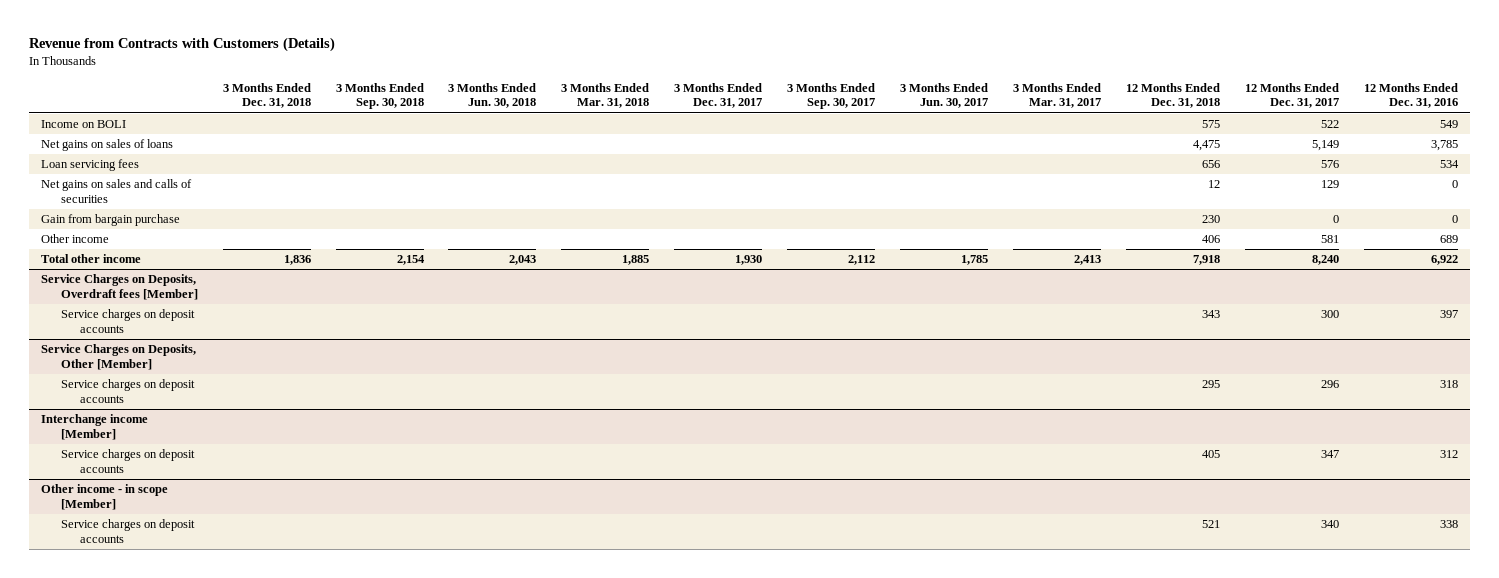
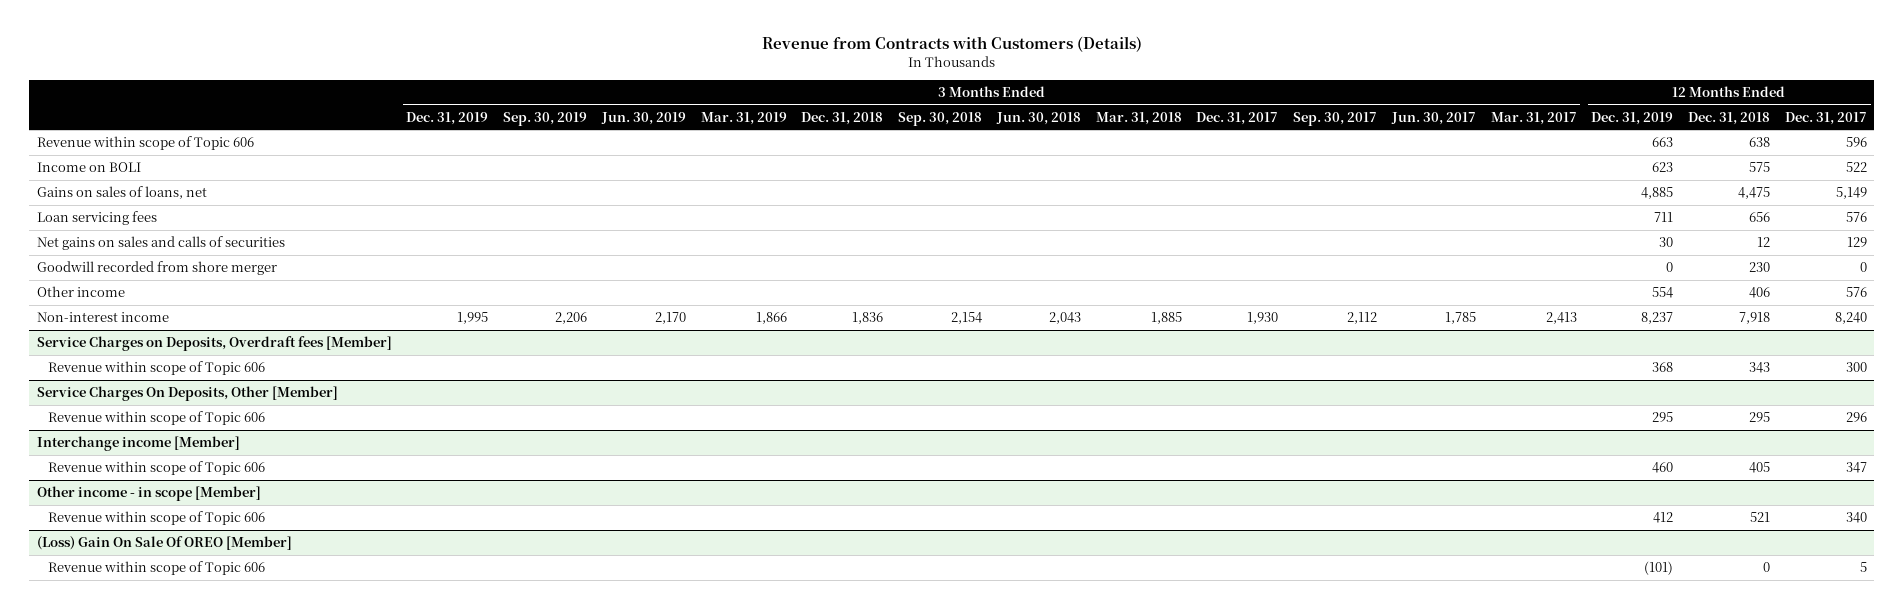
- | 3 Months Ended Dec. 31, 2018 | 3 Months Ended Sep. 30, 2018 | 3 Months Ended Jun. 30, 2018 | 3 Months Ended Mar. 31, 2018 | 3 Months Ended Dec. 31, 2017 | 3 Months Ended Sep. 30, 2017 | 3 Months Ended Jun. 30, 2017 | 3 Months Ended Mar. 31, 2017 | 12 Months Ended Dec. 31, 2018 | 12 Months Ended Dec. 31, 2017 | 12 Months Ended Dec. 31, 2016
+ | 3 Months Ended Dec. 31, 2019 | 3 Months Ended Sep. 30, 2019 | 3 Months Ended Jun. 30, 2019 | 3 Months Ended Mar. 31, 2019 | 3 Months Ended Dec. 31, 2018 | 3 Months Ended Sep. 30, 2018 | 3 Months Ended Jun. 30, 2018 | 3 Months Ended Mar. 31, 2018 | 3 Months Ended Dec. 31, 2017 | 3 Months Ended Sep. 30, 2017 | 3 Months Ended Jun. 30, 2017 | 3 Months Ended Mar. 31, 2017 | 12 Months Ended Dec. 31, 2019 | 12 Months Ended Dec. 31, 2018 | 12 Months Ended Dec. 31, 2017
+ Revenue within scope of Topic 606 | | | | | | | | | | | | | 663 | 638 | 596
- Net gains on sales of loans | | | | | | | | | 4,475 | 5,149 | 3,785
+ Gains on sales of loans, net | | | | | | | | | | | | | 4,885 | 4,475 | 5,149
- Gain from bargain purchase | | | | | | | | | 230 | 0 | 0
- Other income | | | | | | | | | 406 | 581 | 689
- Total other income | 1,836 | 2,154 | 2,043 | 1,885 | 1,930 | 2,112 | 1,785 | 2,413 | 7,918 | 8,240 | 6,922
+ Goodwill recorded from shore merger | | | | | | | | | | | | | 0 | 230 | 0
+ Other income | | | | | | | | | | | | | 554 | 406 | 576
+ Non-interest income | 1,995 | 2,206 | 2,170 | 1,866 | 1,836 | 2,154 | 2,043 | 1,885 | 1,930 | 2,112 | 1,785 | 2,413 | 8,237 | 7,918 | 8,240
@ Service Charges on Deposits, Overdraft fees [Member]
- Service charges on deposit accounts | | | | | | | | | 343 | 300 | 397
- Service Charges on Deposits, Other [Member]
- Service charges on deposit accounts | | | | | | | | | 295 | 296 | 318
@ Service Charges on Deposits, Overdraft fees [Member]
+ Revenue within scope of Topic 606 | | | | | | | | | | | | | 368 | 343 | 300
+ Service Charges On Deposits, Other [Member]
+ Revenue within scope of Topic 606 | | | | | | | | | | | | | 295 | 295 | 296
@ Interchange income [Member]
- Service charges on deposit accounts | | | | | | | | | 405 | 347 | 312
+ Revenue within scope of Topic 606 | | | | | | | | | | | | | 460 | 405 | 347
@ Other income - in scope [Member]
- Service charges on deposit accounts | | | | | | | | | 521 | 340 | 338
+ Revenue within scope of Topic 606 | | | | | | | | | | | | | 412 | 521 | 340
+ (Loss) Gain On Sale Of OREO [Member]
+ Revenue within scope of Topic 606 | | | | | | | | | | | | | (101) | 0 | 5

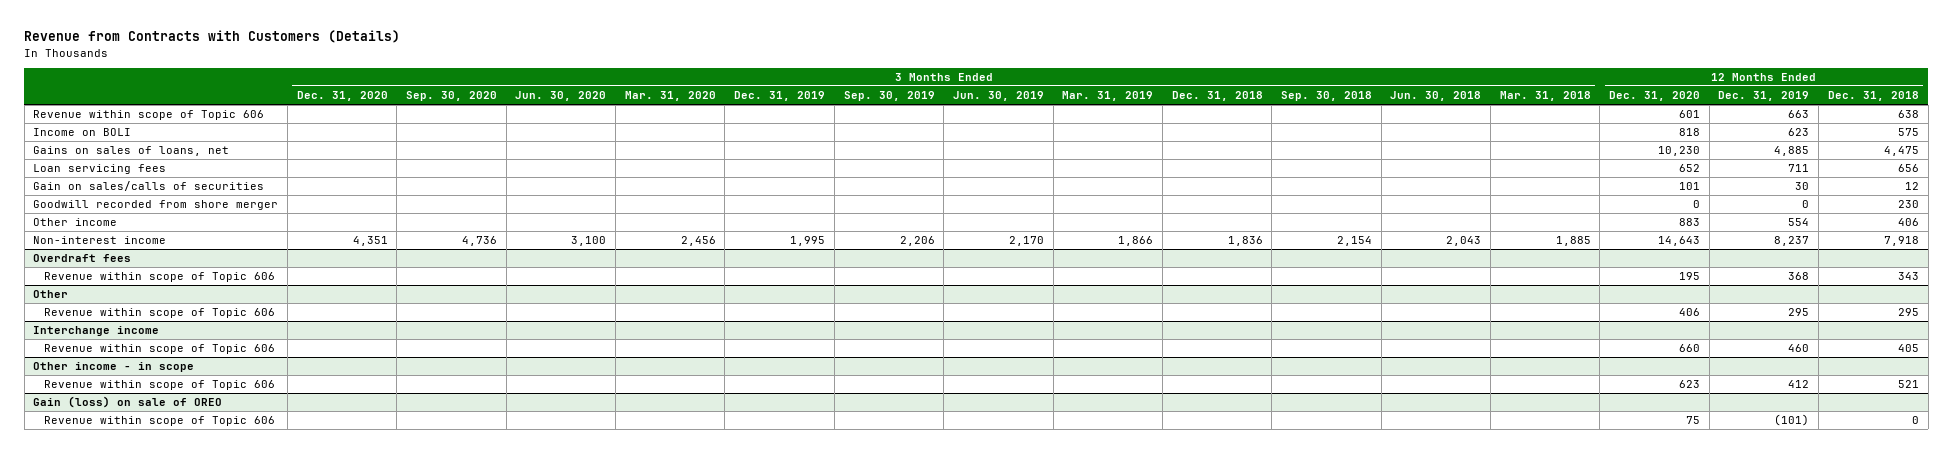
- | 3 Months Ended Dec. 31, 2019 | 3 Months Ended Sep. 30, 2019 | 3 Months Ended Jun. 30, 2019 | 3 Months Ended Mar. 31, 2019 | 3 Months Ended Dec. 31, 2018 | 3 Months Ended Sep. 30, 2018 | 3 Months Ended Jun. 30, 2018 | 3 Months Ended Mar. 31, 2018 | 3 Months Ended Dec. 31, 2017 | 3 Months Ended Sep. 30, 2017 | 3 Months Ended Jun. 30, 2017 | 3 Months Ended Mar. 31, 2017 | 12 Months Ended Dec. 31, 2019 | 12 Months Ended Dec. 31, 2018 | 12 Months Ended Dec. 31, 2017
+ | 3 Months Ended Dec. 31, 2020 | 3 Months Ended Sep. 30, 2020 | 3 Months Ended Jun. 30, 2020 | 3 Months Ended Mar. 31, 2020 | 3 Months Ended Dec. 31, 2019 | 3 Months Ended Sep. 30, 2019 | 3 Months Ended Jun. 30, 2019 | 3 Months Ended Mar. 31, 2019 | 3 Months Ended Dec. 31, 2018 | 3 Months Ended Sep. 30, 2018 | 3 Months Ended Jun. 30, 2018 | 3 Months Ended Mar. 31, 2018 | 12 Months Ended Dec. 31, 2020 | 12 Months Ended Dec. 31, 2019 | 12 Months Ended Dec. 31, 2018
- Net gains on sales and calls of securities | | | | | | | | | | | | | 30 | 12 | 129
+ Gain on sales/calls of securities | | | | | | | | | | | | | 101 | 30 | 12
- Service Charges on Deposits, Overdraft fees [Member]
+ Overdraft fees
- Service Charges On Deposits, Other [Member]
+ Other
- Interchange income [Member]
+ Interchange income
- Other income - in scope [Member]
+ Other income - in scope
- (Loss) Gain On Sale Of OREO [Member]
+ Gain (loss) on sale of OREO

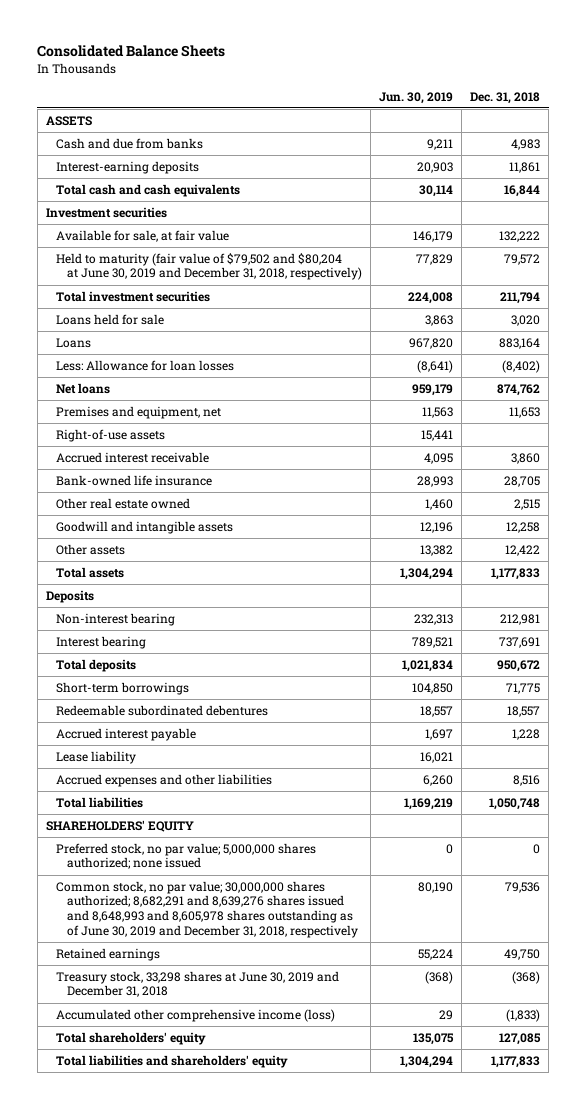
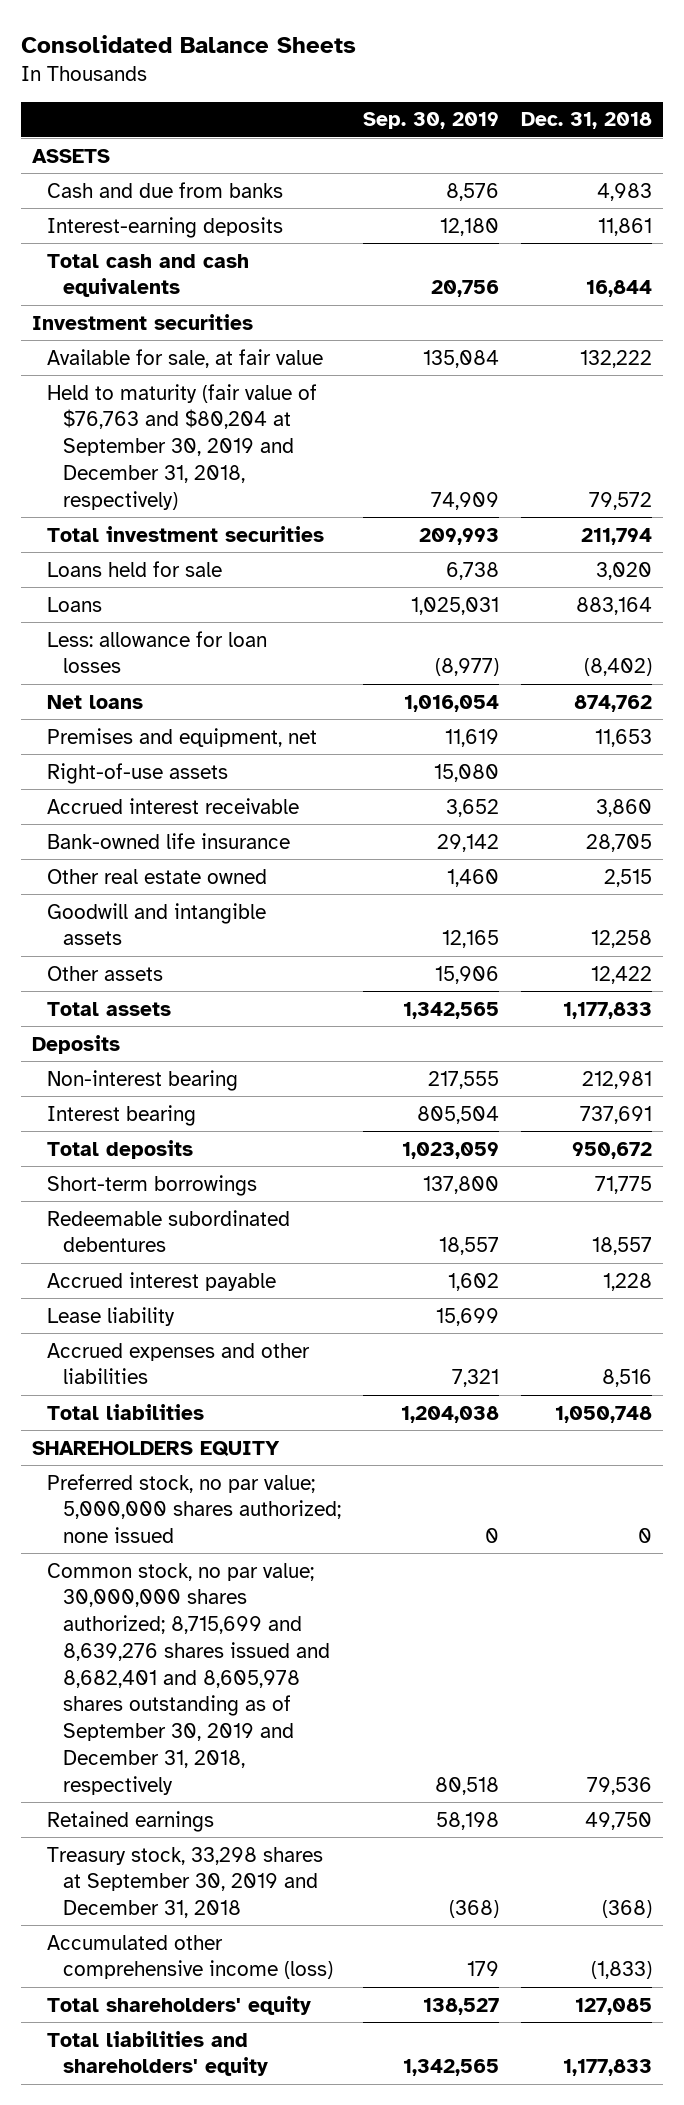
- | Jun. 30, 2019 | Dec. 31, 2018
+ | Sep. 30, 2019 | Dec. 31, 2018
- Held to maturity (fair value of $79,502 and $80,204 at June 30, 2019 and December 31, 2018, respectively) | 77,829 | 79,572
+ Held to maturity (fair value of $76,763 and $80,204 at September 30, 2019 and December 31, 2018, respectively) | 74,909 | 79,572
- Less: Allowance for loan losses | (8,641) | (8,402)
+ Less: allowance for loan losses | (8,977) | (8,402)
- SHAREHOLDERS' EQUITY
+ SHAREHOLDERS EQUITY
- Common stock, no par value; 30,000,000 shares authorized; 8,682,291 and 8,639,276 shares issued and 8,648,993 and 8,605,978 shares outstanding as of June 30, 2019 and December 31, 2018, respectively | 80,190 | 79,536
+ Common stock, no par value; 30,000,000 shares authorized; 8,715,699 and 8,639,276 shares issued and 8,682,401 and 8,605,978 shares outstanding as of September 30, 2019 and December 31, 2018, respectively | 80,518 | 79,536
- Treasury stock, 33,298 shares at June 30, 2019 and December 31, 2018 | (368) | (368)
+ Treasury stock, 33,298 shares at September 30, 2019 and December 31, 2018 | (368) | (368)

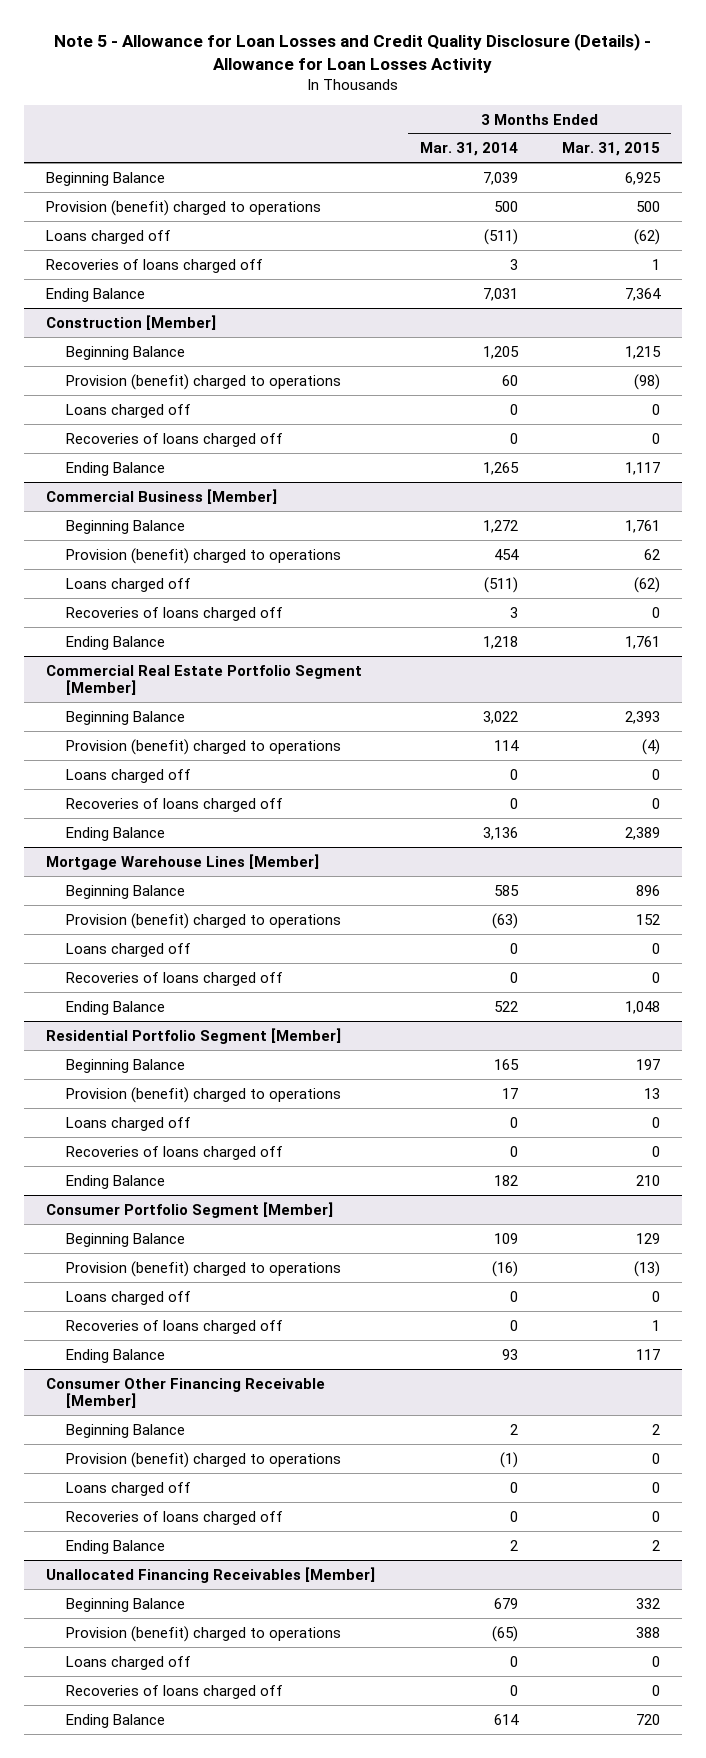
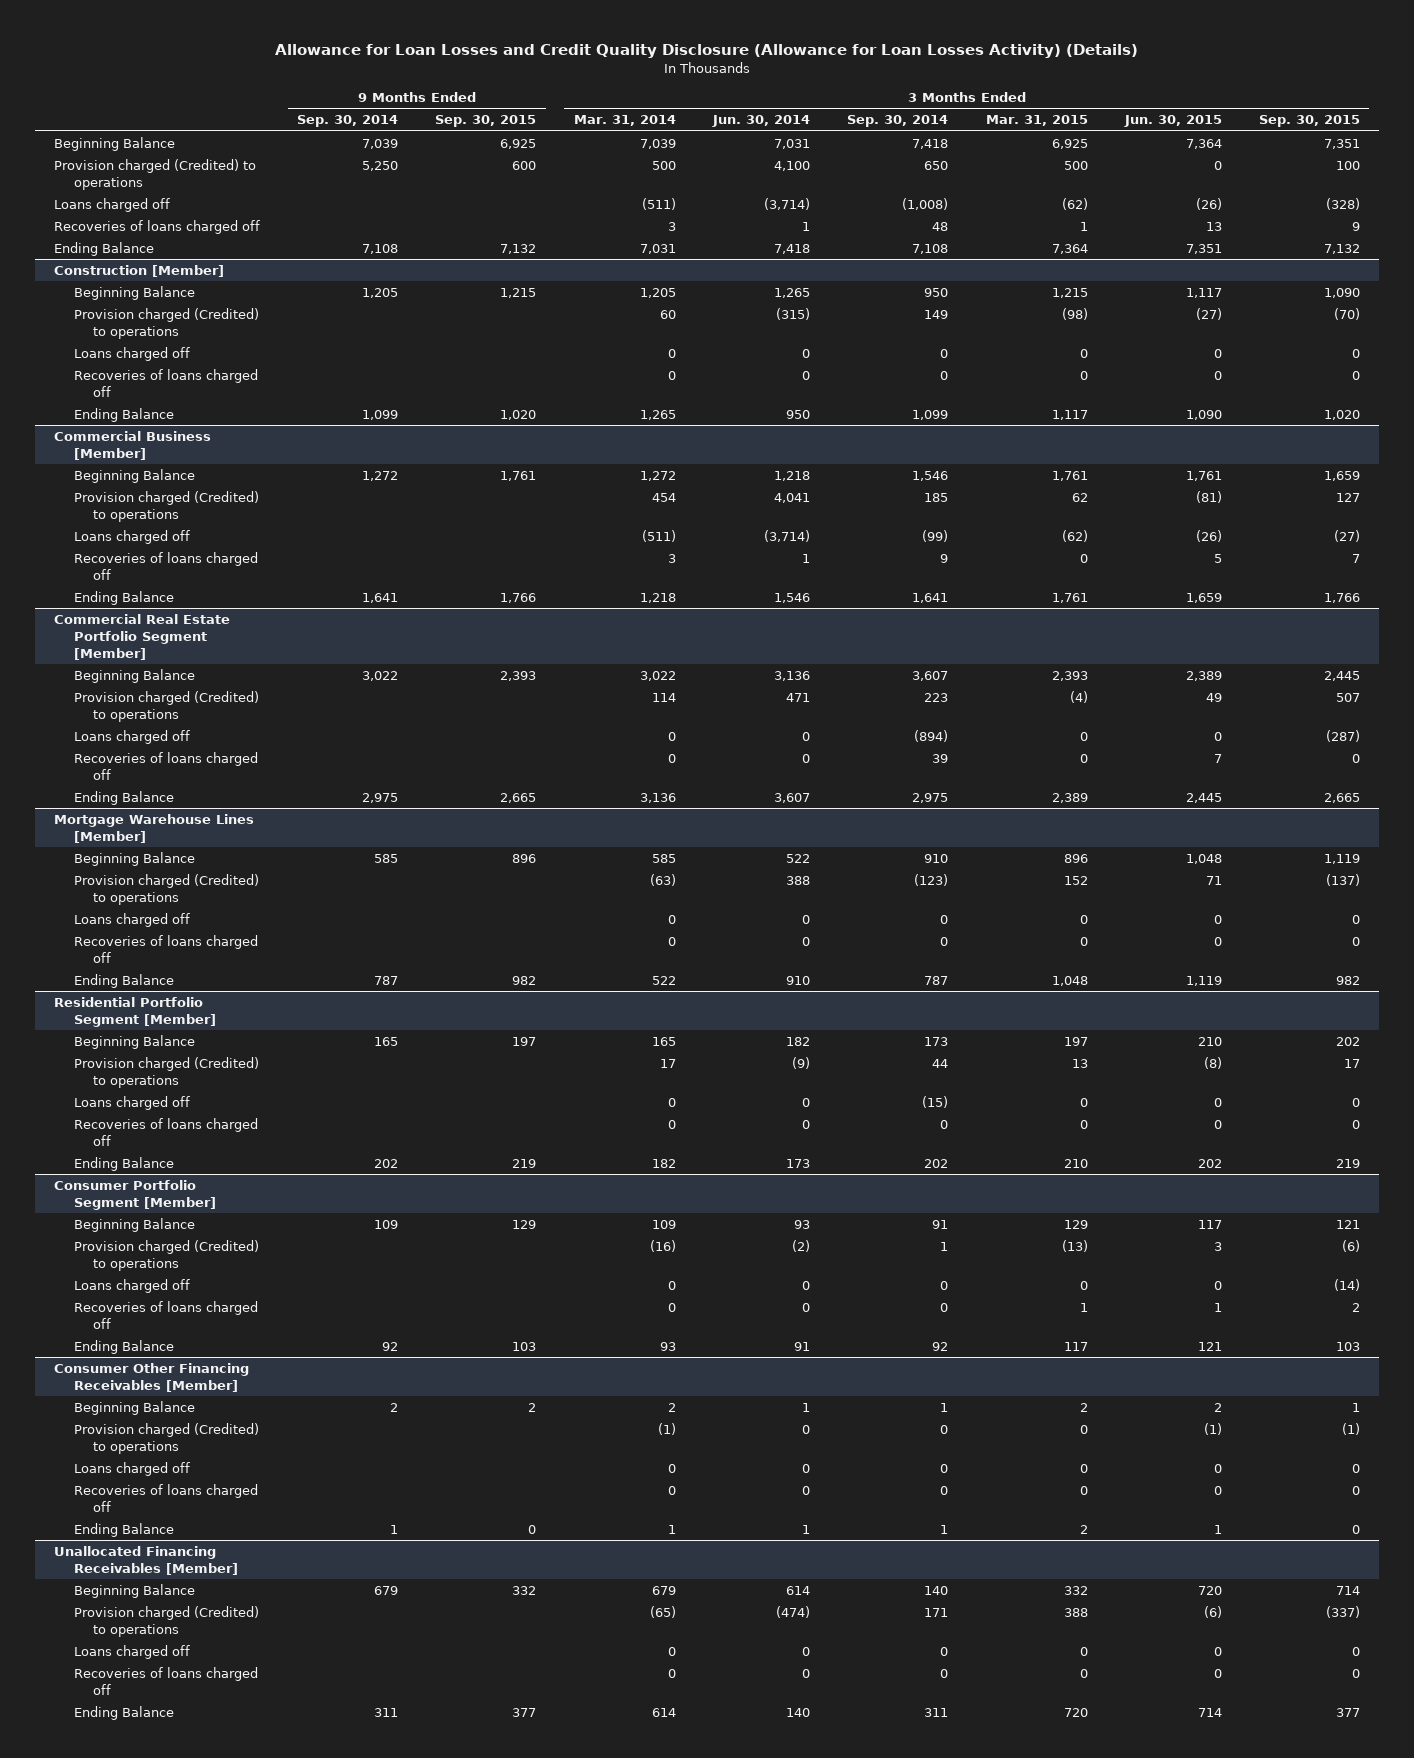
- Note 5 - Allowance for Loan Losses and Credit Quality Disclosure (Details) - Allowance for Loan Losses Activity
+ Allowance for Loan Losses and Credit Quality Disclosure (Allowance for Loan Losses Activity) (Details)
- | 3 Months Ended Mar. 31, 2014 | 3 Months Ended Mar. 31, 2015
+ | 9 Months Ended Sep. 30, 2014 | 9 Months Ended Sep. 30, 2015 | 3 Months Ended Mar. 31, 2014 | 3 Months Ended Jun. 30, 2014 | 3 Months Ended Sep. 30, 2014 | 3 Months Ended Mar. 31, 2015 | 3 Months Ended Jun. 30, 2015 | 3 Months Ended Sep. 30, 2015
- Provision (benefit) charged to operations | 500 | 500
+ Provision charged (Credited) to operations | 5,250 | 600 | 500 | 4,100 | 650 | 500 | 0 | 100
@ Construction [Member]
- Provision (benefit) charged to operations | 60 | (98)
+ Provision charged (Credited) to operations | | | 60 | (315) | 149 | (98) | (27) | (70)
@ Commercial Business [Member]
- Provision (benefit) charged to operations | 454 | 62
+ Provision charged (Credited) to operations | | | 454 | 4,041 | 185 | 62 | (81) | 127
@ Commercial Real Estate Portfolio Segment [Member]
- Provision (benefit) charged to operations | 114 | (4)
+ Provision charged (Credited) to operations | | | 114 | 471 | 223 | (4) | 49 | 507
@ Mortgage Warehouse Lines [Member]
- Provision (benefit) charged to operations | (63) | 152
+ Provision charged (Credited) to operations | | | (63) | 388 | (123) | 152 | 71 | (137)
@ Residential Portfolio Segment [Member]
- Provision (benefit) charged to operations | 17 | 13
+ Provision charged (Credited) to operations | | | 17 | (9) | 44 | 13 | (8) | 17
@ Consumer Portfolio Segment [Member]
- Provision (benefit) charged to operations | (16) | (13)
+ Provision charged (Credited) to operations | | | (16) | (2) | 1 | (13) | 3 | (6)
- Consumer Other Financing Receivable [Member]
+ Consumer Other Financing Receivables [Member]
- Provision (benefit) charged to operations | (1) | 0
+ Provision charged (Credited) to operations | | | (1) | 0 | 0 | 0 | (1) | (1)
- Ending Balance | 2 | 2
+ Ending Balance | 1 | 0 | 1 | 1 | 1 | 2 | 1 | 0
@ Unallocated Financing Receivables [Member]
- Provision (benefit) charged to operations | (65) | 388
+ Provision charged (Credited) to operations | | | (65) | (474) | 171 | 388 | (6) | (337)

